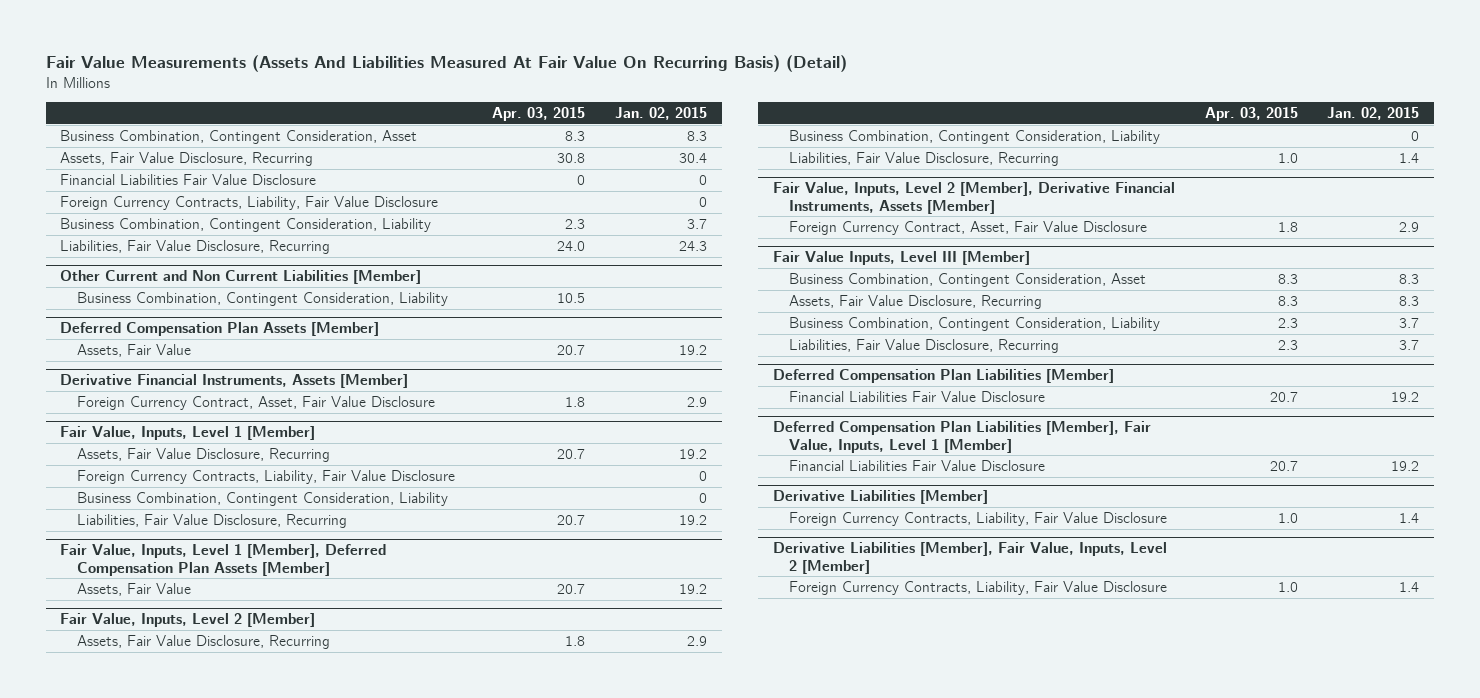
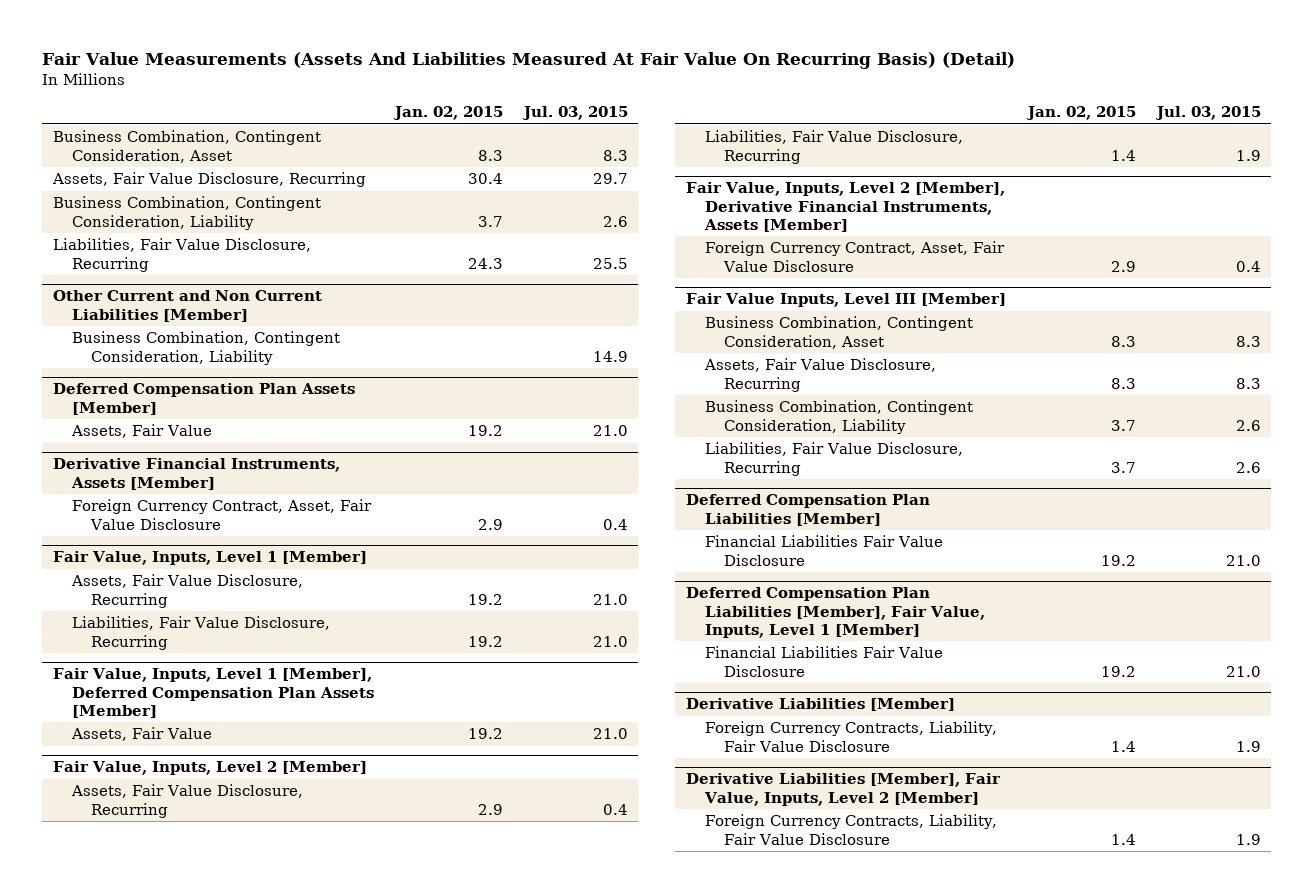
- | Apr. 03, 2015 | Jan. 02, 2015
+ | Jan. 02, 2015 | Jul. 03, 2015
- Financial Liabilities Fair Value Disclosure | 0 | 0
- Foreign Currency Contracts, Liability, Fair Value Disclosure | | 0
@ Fair Value, Inputs, Level 1 [Member]
- Foreign Currency Contracts, Liability, Fair Value Disclosure | | 0
- Business Combination, Contingent Consideration, Liability | | 0
@ Fair Value, Inputs, Level 2 [Member]
- Business Combination, Contingent Consideration, Liability | | 0

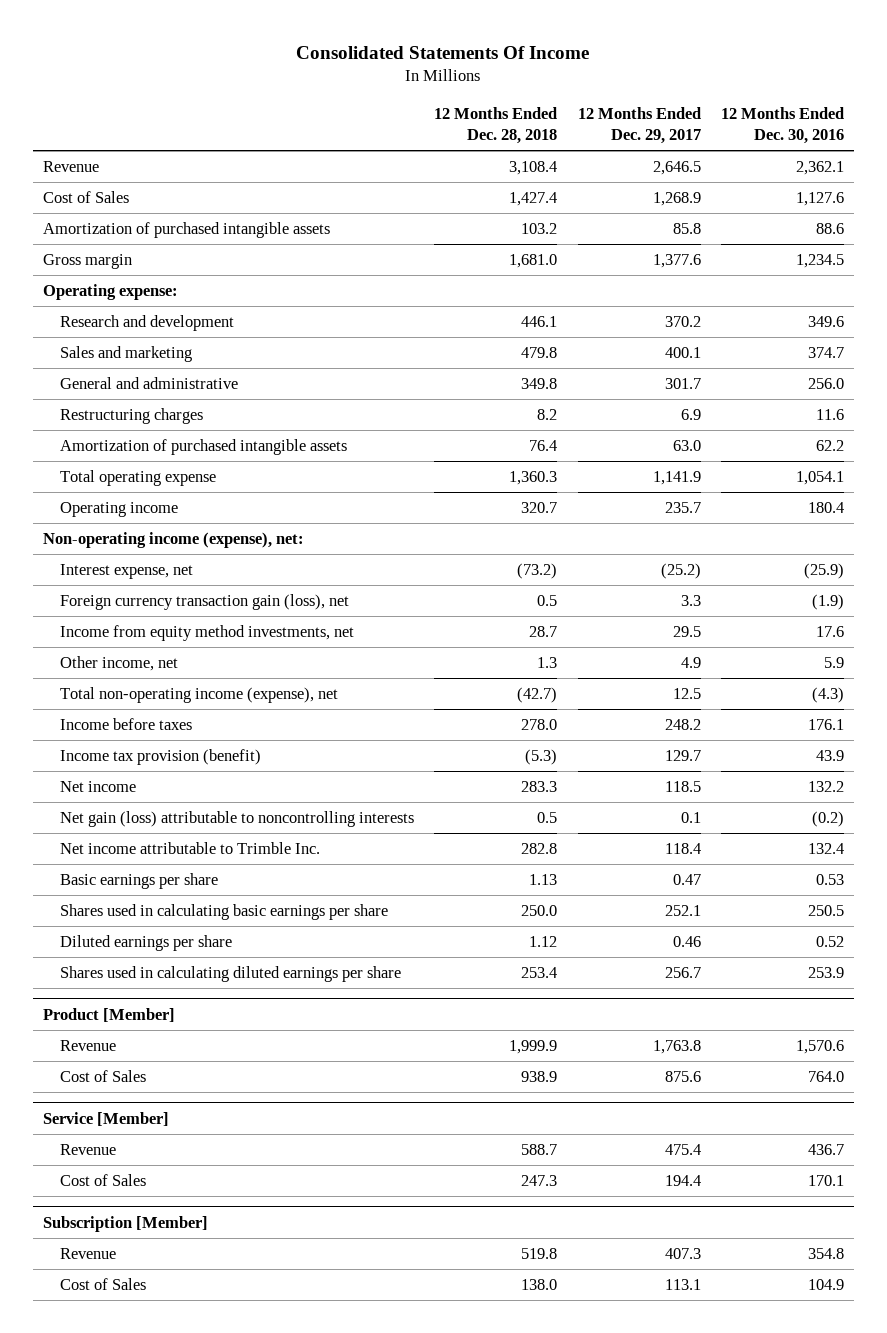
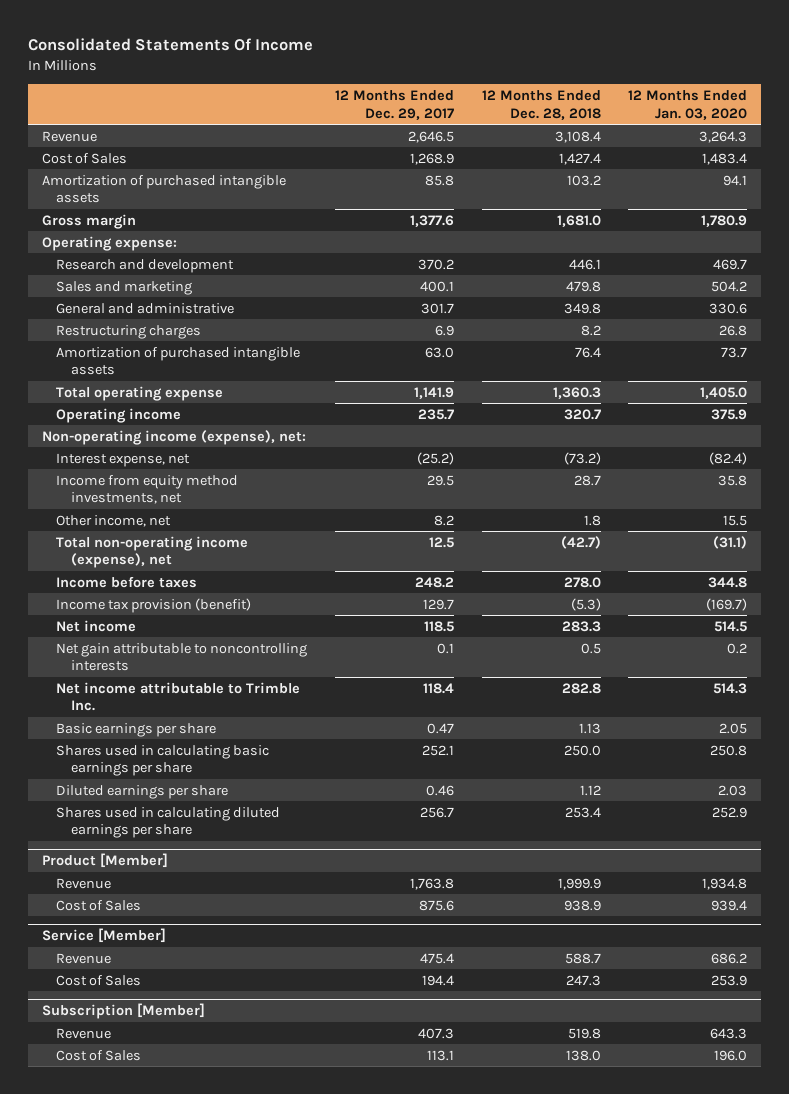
- | 12 Months Ended Dec. 28, 2018 | 12 Months Ended Dec. 29, 2017 | 12 Months Ended Dec. 30, 2016
+ | 12 Months Ended Dec. 29, 2017 | 12 Months Ended Dec. 28, 2018 | 12 Months Ended Jan. 03, 2020
- Foreign currency transaction gain (loss), net | 0.5 | 3.3 | (1.9)
- Other income, net | 1.3 | 4.9 | 5.9
+ Other income, net | 8.2 | 1.8 | 15.5
- Net gain (loss) attributable to noncontrolling interests | 0.5 | 0.1 | (0.2)
+ Net gain attributable to noncontrolling interests | 0.1 | 0.5 | 0.2

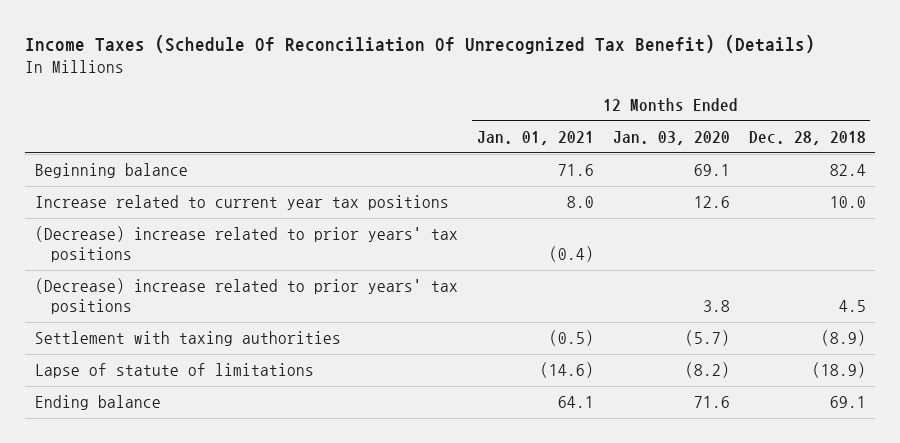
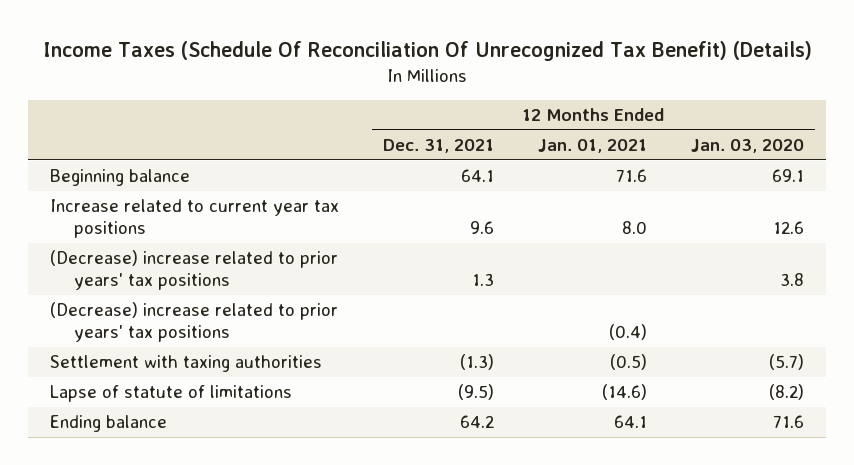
- | 12 Months Ended Jan. 01, 2021 | 12 Months Ended Jan. 03, 2020 | 12 Months Ended Dec. 28, 2018
+ | 12 Months Ended Dec. 31, 2021 | 12 Months Ended Jan. 01, 2021 | 12 Months Ended Jan. 03, 2020
moved down: (Decrease) increase related to prior years' tax positions | | (0.4) |

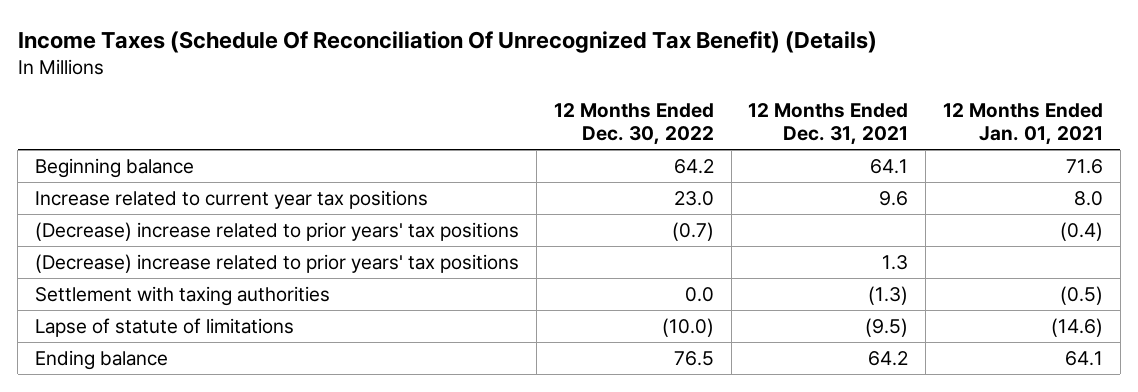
- | 12 Months Ended Dec. 31, 2021 | 12 Months Ended Jan. 01, 2021 | 12 Months Ended Jan. 03, 2020
+ | 12 Months Ended Dec. 30, 2022 | 12 Months Ended Dec. 31, 2021 | 12 Months Ended Jan. 01, 2021
moved down: (Decrease) increase related to prior years' tax positions | | 1.3 |

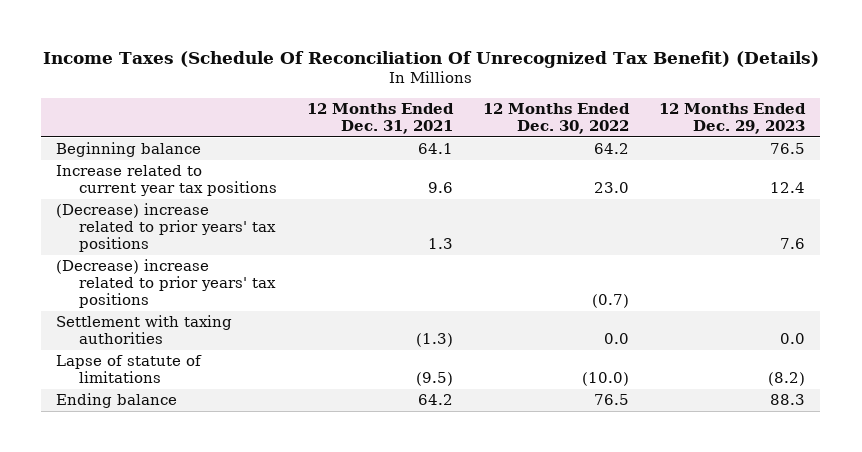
- | 12 Months Ended Dec. 30, 2022 | 12 Months Ended Dec. 31, 2021 | 12 Months Ended Jan. 01, 2021
+ | 12 Months Ended Dec. 31, 2021 | 12 Months Ended Dec. 30, 2022 | 12 Months Ended Dec. 29, 2023
moved down: (Decrease) increase related to prior years' tax positions | | (0.7) |

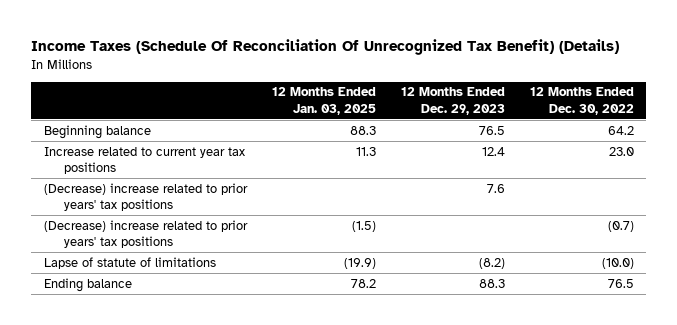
- | 12 Months Ended Dec. 31, 2021 | 12 Months Ended Dec. 30, 2022 | 12 Months Ended Dec. 29, 2023
+ | 12 Months Ended Jan. 03, 2025 | 12 Months Ended Dec. 29, 2023 | 12 Months Ended Dec. 30, 2022
- Settlement with taxing authorities | (1.3) | 0.0 | 0.0

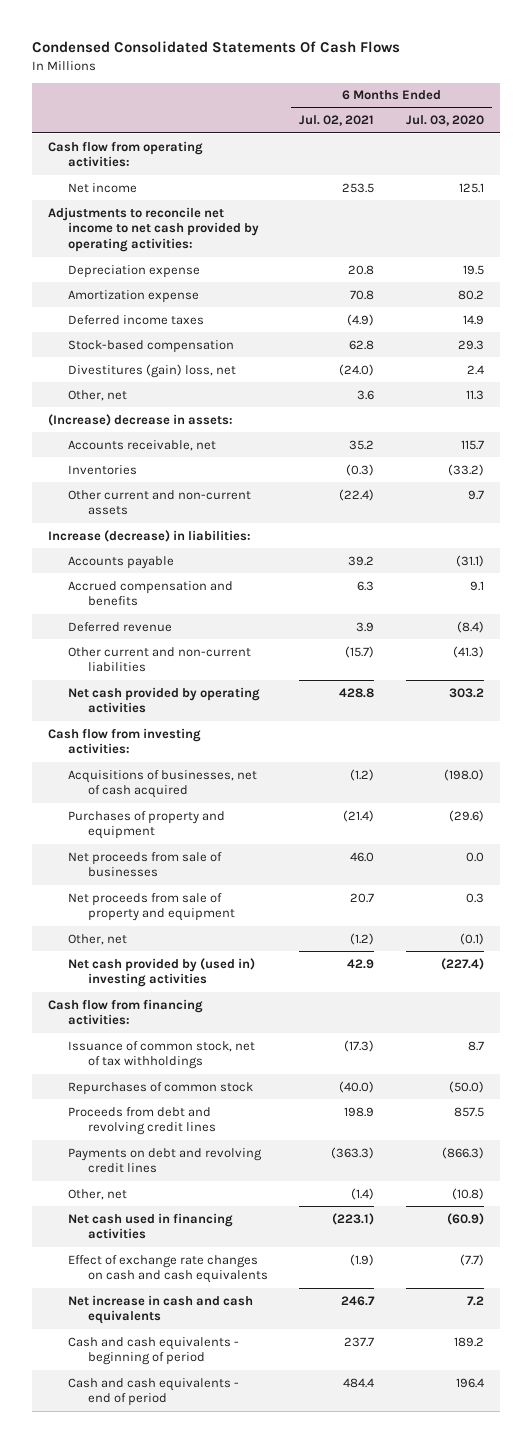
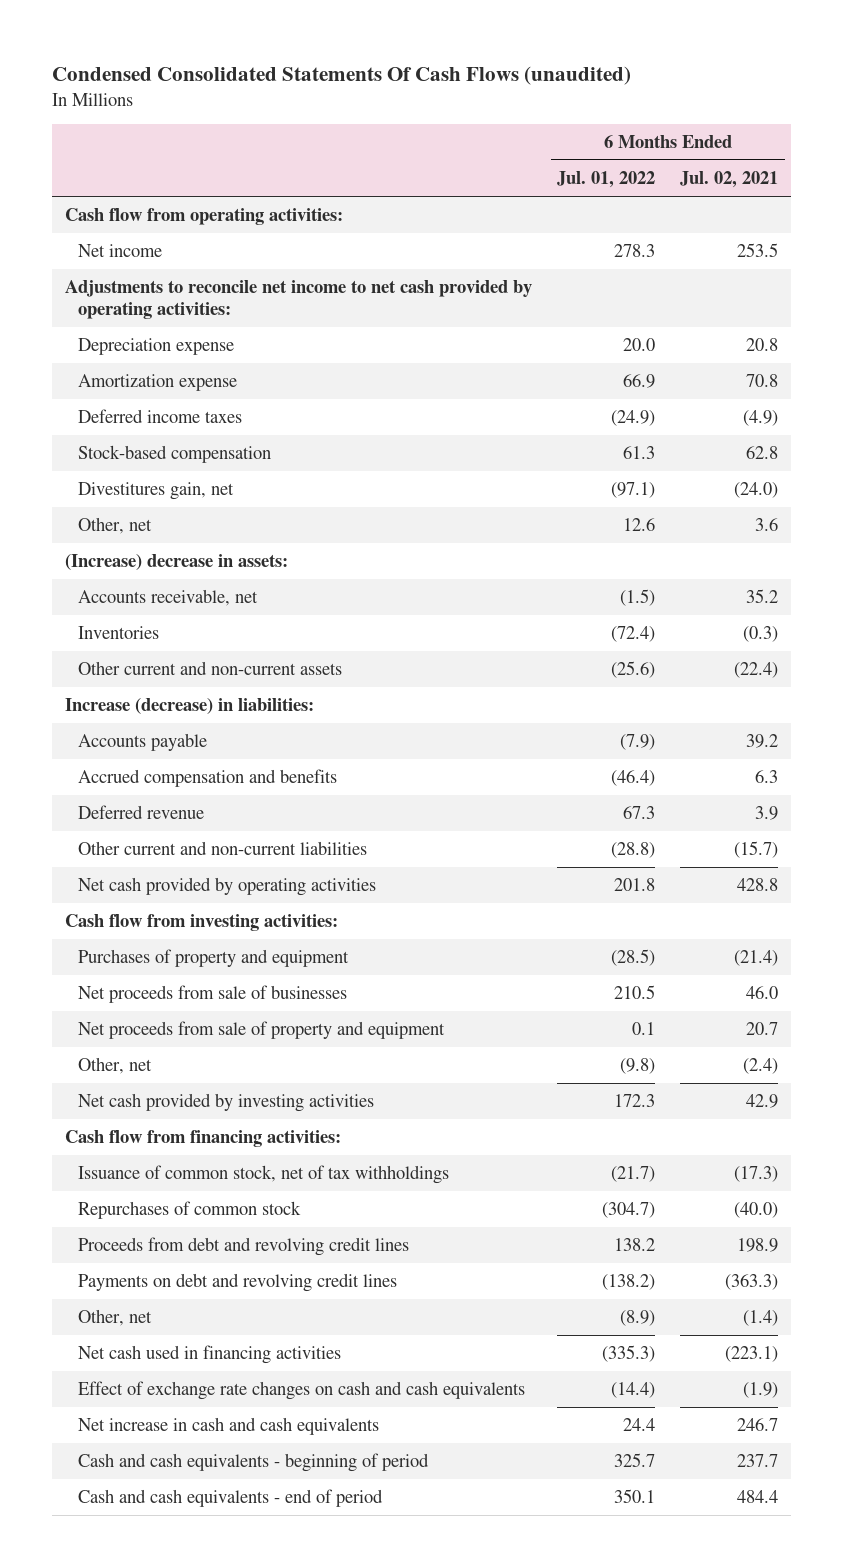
- Condensed Consolidated Statements Of Cash Flows
+ Condensed Consolidated Statements Of Cash Flows (unaudited)
- | 6 Months Ended Jul. 02, 2021 | 6 Months Ended Jul. 03, 2020
+ | 6 Months Ended Jul. 01, 2022 | 6 Months Ended Jul. 02, 2021
- Divestitures (gain) loss, net | (24.0) | 2.4
+ Divestitures gain, net | (97.1) | (24.0)
- Acquisitions of businesses, net of cash acquired | (1.2) | (198.0)
- Other, net | (1.2) | (0.1)
- Net cash provided by (used in) investing activities | 42.9 | (227.4)
+ Other, net | (9.8) | (2.4)
+ Net cash provided by investing activities | 172.3 | 42.9

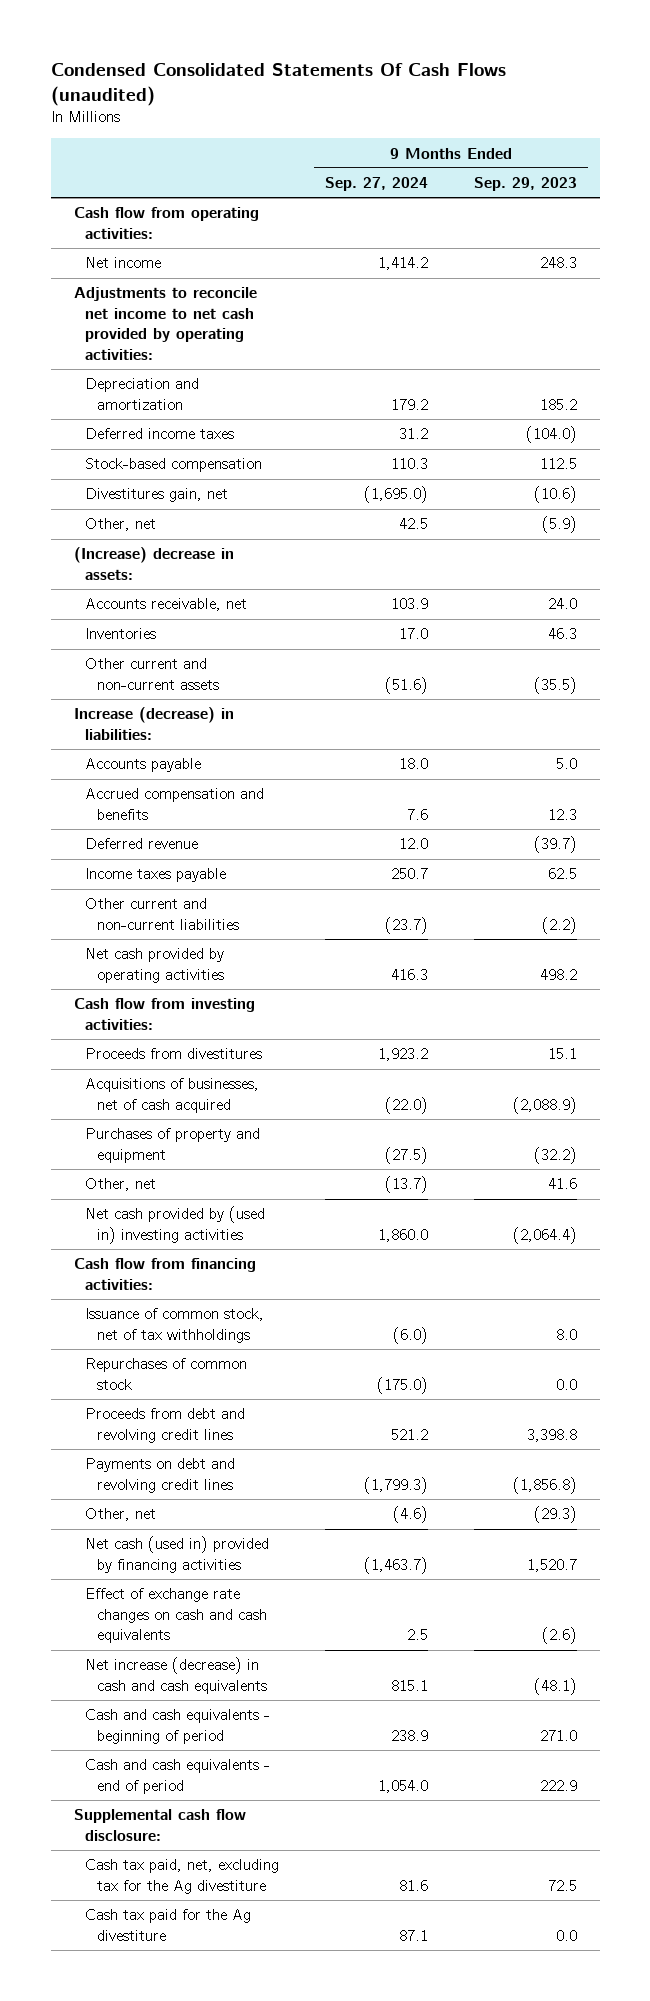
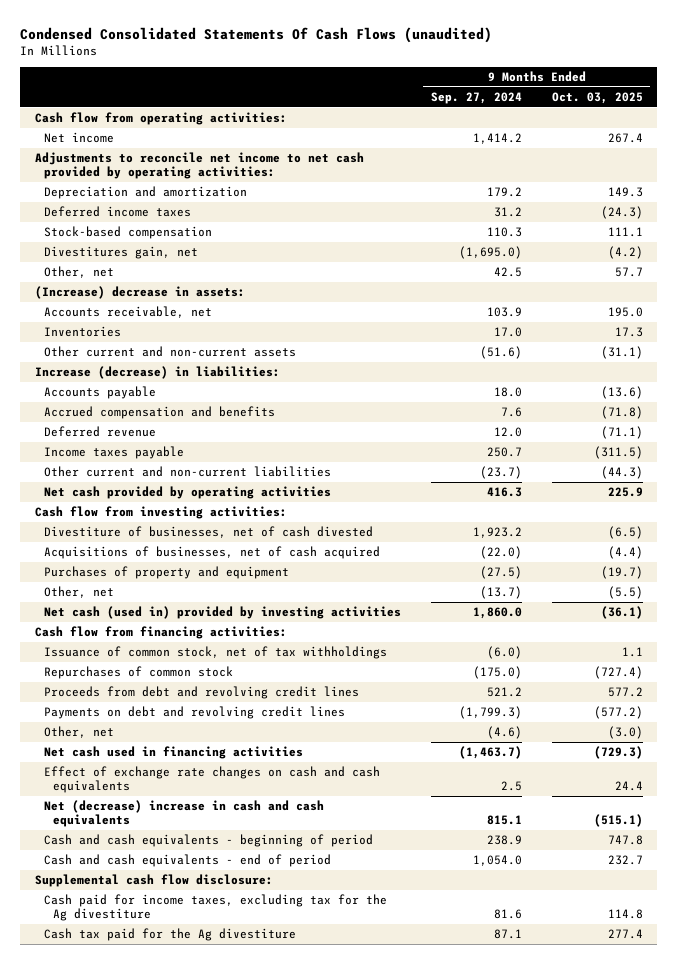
- | 9 Months Ended Sep. 27, 2024 | 9 Months Ended Sep. 29, 2023
+ | 9 Months Ended Sep. 27, 2024 | 9 Months Ended Oct. 03, 2025
- Proceeds from divestitures | 1,923.2 | 15.1
+ Divestiture of businesses, net of cash divested | 1,923.2 | (6.5)
- Net cash provided by (used in) investing activities | 1,860.0 | (2,064.4)
+ Net cash (used in) provided by investing activities | 1,860.0 | (36.1)
- Net cash (used in) provided by financing activities | (1,463.7) | 1,520.7
+ Net cash used in financing activities | (1,463.7) | (729.3)
- Net increase (decrease) in cash and cash equivalents | 815.1 | (48.1)
+ Net (decrease) increase in cash and cash equivalents | 815.1 | (515.1)
- Cash tax paid, net, excluding tax for the Ag divestiture | 81.6 | 72.5
+ Cash paid for income taxes, excluding tax for the Ag divestiture | 81.6 | 114.8

